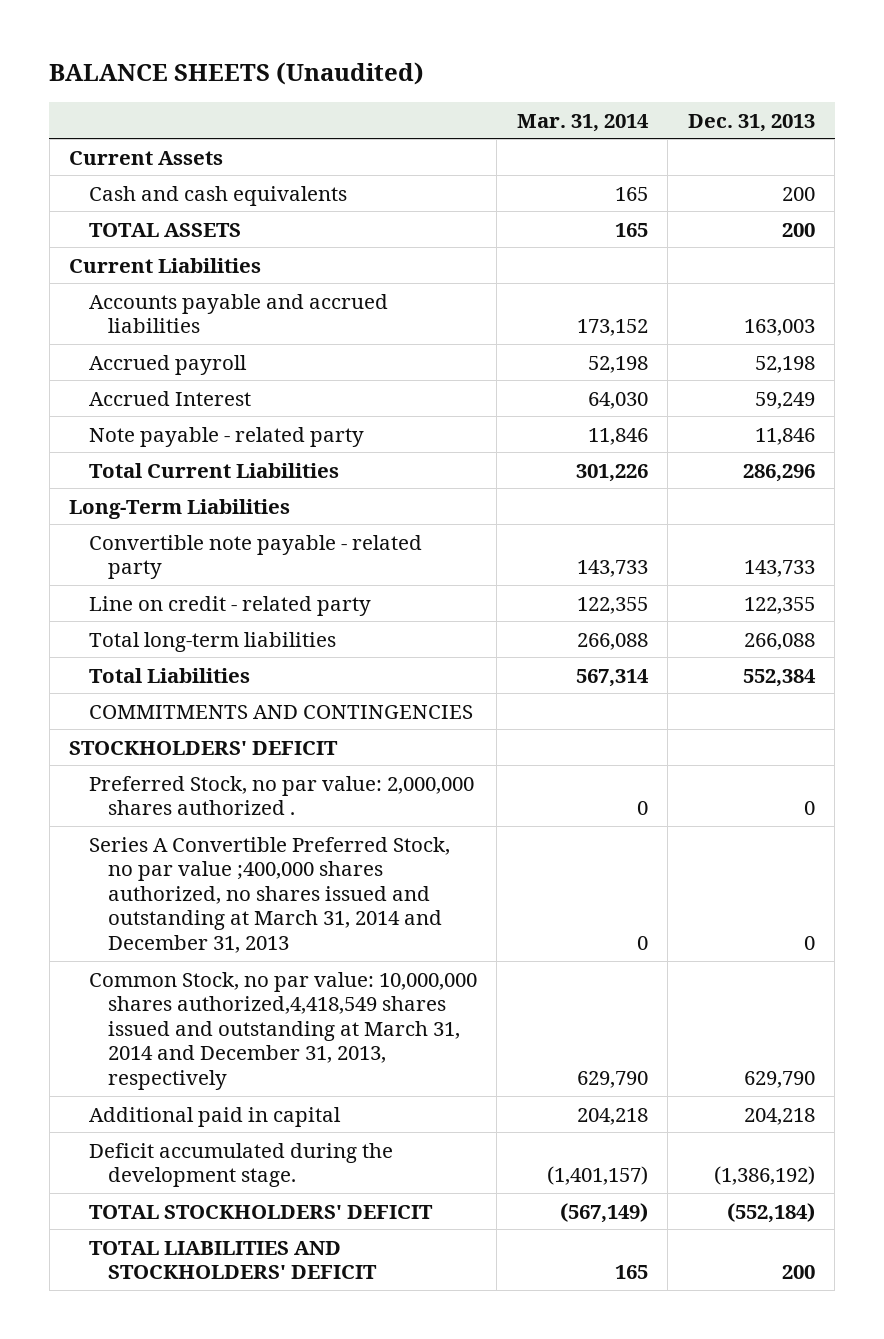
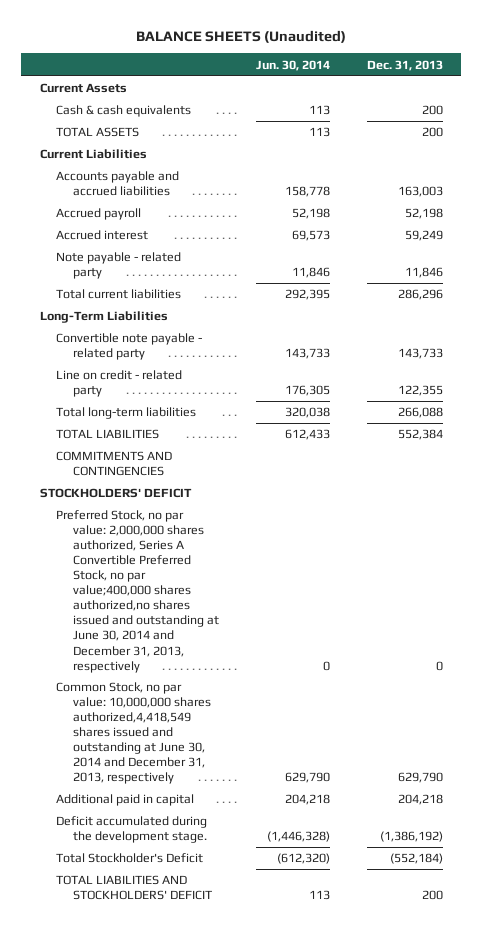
- | Mar. 31, 2014 | Dec. 31, 2013
+ | Jun. 30, 2014 | Dec. 31, 2013
- Cash and cash equivalents | 165 | 200
+ Cash & cash equivalents | 113 | 200
- Accrued Interest | 64,030 | 59,249
+ Accrued interest | 69,573 | 59,249
- Total Current Liabilities | 301,226 | 286,296
+ Total current liabilities | 292,395 | 286,296
- Total Liabilities | 567,314 | 552,384
+ TOTAL LIABILITIES | 612,433 | 552,384
- Preferred Stock, no par value: 2,000,000 shares authorized . | 0 | 0
- Series A Convertible Preferred Stock, no par value ;400,000 shares authorized, no shares issued and outstanding at March 31, 2014 and December 31, 2013 | 0 | 0
- Common Stock, no par value: 10,000,000 shares authorized,4,418,549 shares issued and outstanding at March 31, 2014 and December 31, 2013, respectively | 629,790 | 629,790
+ Preferred Stock, no par value: 2,000,000 shares authorized, Series A Convertible Preferred Stock, no par value;400,000 shares authorized,no shares issued and outstanding at June 30, 2014 and December 31, 2013, respectively | 0 | 0
+ Common Stock, no par value: 10,000,000 shares authorized,4,418,549 shares issued and outstanding at June 30, 2014 and December 31, 2013, respectively | 629,790 | 629,790
- TOTAL STOCKHOLDERS' DEFICIT | (567,149) | (552,184)
+ Total Stockholder's Deficit | (612,320) | (552,184)

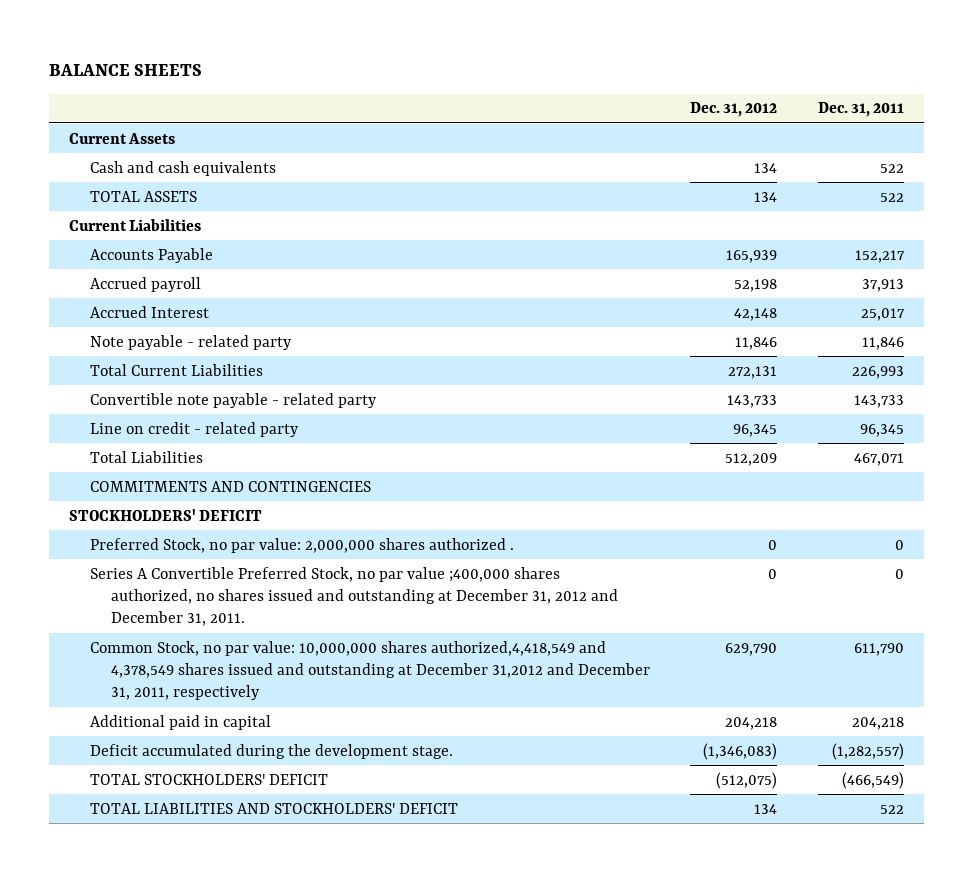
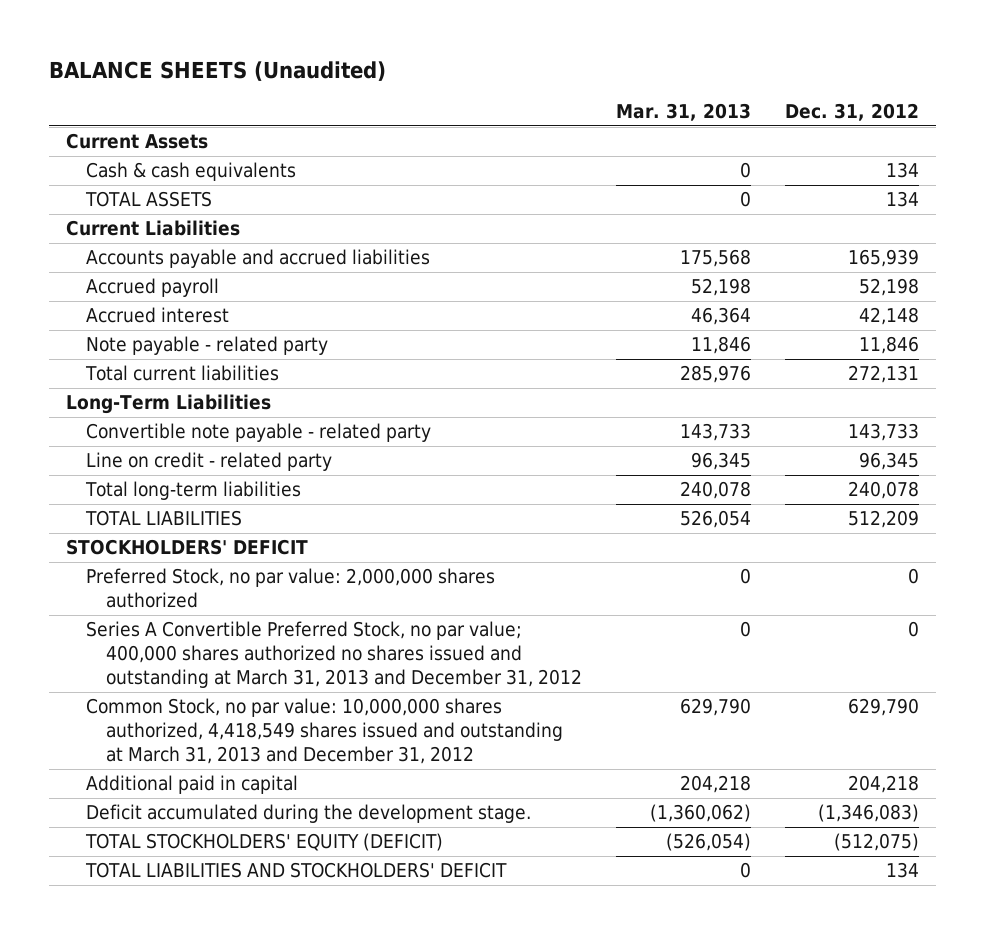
- BALANCE SHEETS
+ BALANCE SHEETS (Unaudited)
- | Dec. 31, 2012 | Dec. 31, 2011
+ | Mar. 31, 2013 | Dec. 31, 2012
- Cash and cash equivalents | 134 | 522
+ Cash & cash equivalents | 0 | 134
- Accounts Payable | 165,939 | 152,217
+ Accounts payable and accrued liabilities | 175,568 | 165,939
- Accrued Interest | 42,148 | 25,017
+ Accrued interest | 46,364 | 42,148
- Total Current Liabilities | 272,131 | 226,993
+ Total current liabilities | 285,976 | 272,131
+ Long-Term Liabilities
- Total Liabilities | 512,209 | 467,071
- COMMITMENTS AND CONTINGENCIES
+ Total long-term liabilities | 240,078 | 240,078
+ TOTAL LIABILITIES | 526,054 | 512,209
- Preferred Stock, no par value: 2,000,000 shares authorized . | 0 | 0
- Series A Convertible Preferred Stock, no par value ;400,000 shares authorized, no shares issued and outstanding at December 31, 2012 and December 31, 2011. | 0 | 0
- Common Stock, no par value: 10,000,000 shares authorized,4,418,549 and 4,378,549 shares issued and outstanding at December 31,2012 and December 31, 2011, respectively | 629,790 | 611,790
+ Preferred Stock, no par value: 2,000,000 shares authorized | 0 | 0
+ Series A Convertible Preferred Stock, no par value; 400,000 shares authorized no shares issued and outstanding at March 31, 2013 and December 31, 2012 | 0 | 0
+ Common Stock, no par value: 10,000,000 shares authorized, 4,418,549 shares issued and outstanding at March 31, 2013 and December 31, 2012 | 629,790 | 629,790
- TOTAL STOCKHOLDERS' DEFICIT | (512,075) | (466,549)
+ TOTAL STOCKHOLDERS' EQUITY (DEFICIT) | (526,054) | (512,075)

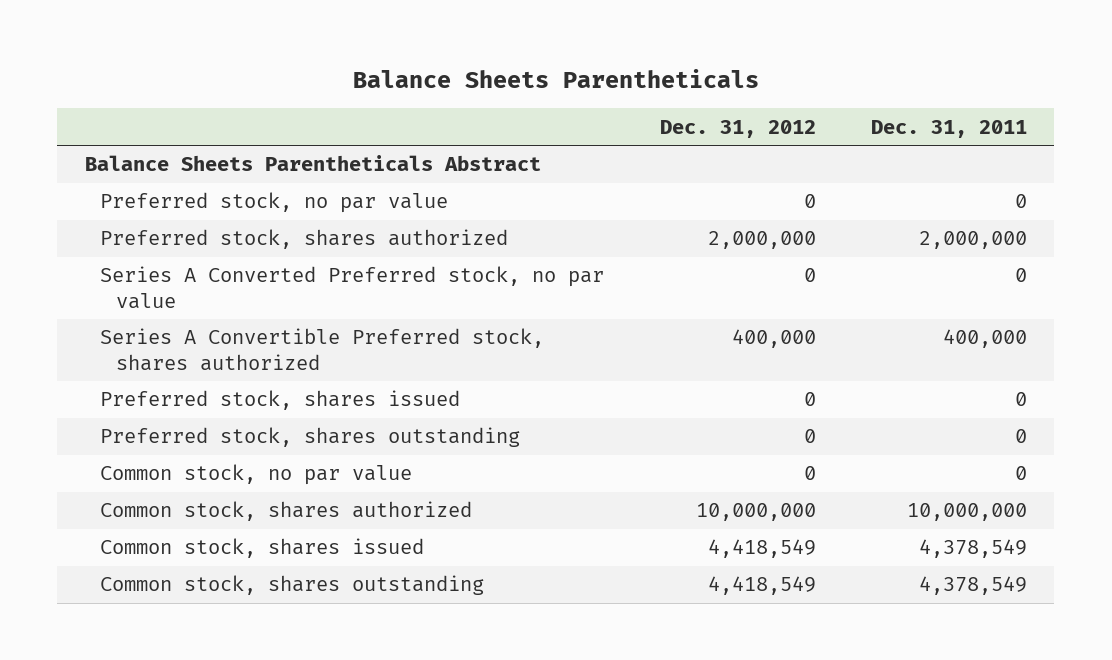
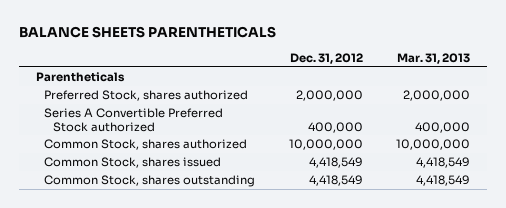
- Balance Sheets Parentheticals
+ BALANCE SHEETS PARENTHETICALS
- | Dec. 31, 2012 | Dec. 31, 2011
+ | Dec. 31, 2012 | Mar. 31, 2013
- Balance Sheets Parentheticals Abstract
- Preferred stock, no par value | 0 | 0
- Preferred stock, shares authorized | 2,000,000 | 2,000,000
- Series A Converted Preferred stock, no par value | 0 | 0
- Series A Convertible Preferred stock, shares authorized | 400,000 | 400,000
- Preferred stock, shares issued | 0 | 0
- Preferred stock, shares outstanding | 0 | 0
- Common stock, no par value | 0 | 0
- Common stock, shares authorized | 10,000,000 | 10,000,000
- Common stock, shares issued | 4,418,549 | 4,378,549
- Common stock, shares outstanding | 4,418,549 | 4,378,549
+ Parentheticals
+ Preferred Stock, shares authorized | 2,000,000 | 2,000,000
+ Series A Convertible Preferred Stock authorized | 400,000 | 400,000
+ Common Stock, shares authorized | 10,000,000 | 10,000,000
+ Common Stock, shares issued | 4,418,549 | 4,418,549
+ Common Stock, shares outstanding | 4,418,549 | 4,418,549

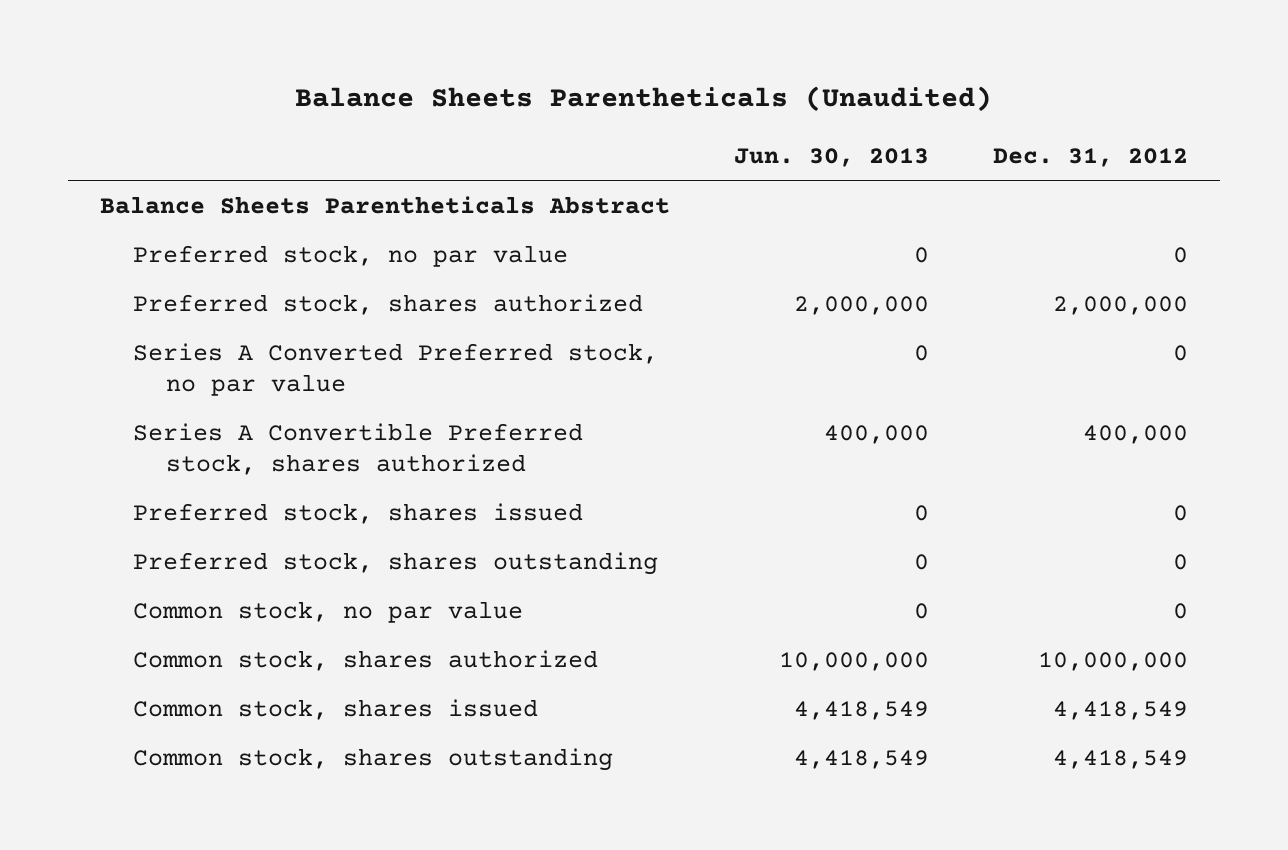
- BALANCE SHEETS PARENTHETICALS
+ Balance Sheets Parentheticals (Unaudited)
- | Dec. 31, 2012 | Mar. 31, 2013
+ | Jun. 30, 2013 | Dec. 31, 2012
- Parentheticals
- Preferred Stock, shares authorized | 2,000,000 | 2,000,000
- Series A Convertible Preferred Stock authorized | 400,000 | 400,000
- Common Stock, shares authorized | 10,000,000 | 10,000,000
- Common Stock, shares issued | 4,418,549 | 4,418,549
- Common Stock, shares outstanding | 4,418,549 | 4,418,549
+ Balance Sheets Parentheticals Abstract
+ Preferred stock, no par value | 0 | 0
+ Preferred stock, shares authorized | 2,000,000 | 2,000,000
+ Series A Converted Preferred stock, no par value | 0 | 0
+ Series A Convertible Preferred stock, shares authorized | 400,000 | 400,000
+ Preferred stock, shares issued | 0 | 0
+ Preferred stock, shares outstanding | 0 | 0
+ Common stock, no par value | 0 | 0
+ Common stock, shares authorized | 10,000,000 | 10,000,000
+ Common stock, shares issued | 4,418,549 | 4,418,549
+ Common stock, shares outstanding | 4,418,549 | 4,418,549

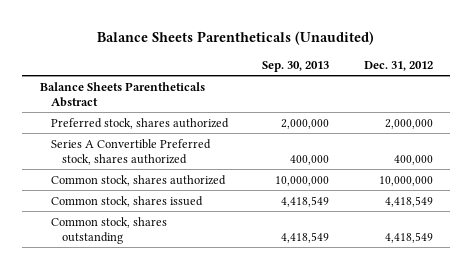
- | Jun. 30, 2013 | Dec. 31, 2012
+ | Sep. 30, 2013 | Dec. 31, 2012
- Preferred stock, no par value | 0 | 0
- Series A Converted Preferred stock, no par value | 0 | 0
- Preferred stock, shares issued | 0 | 0
- Preferred stock, shares outstanding | 0 | 0
- Common stock, no par value | 0 | 0

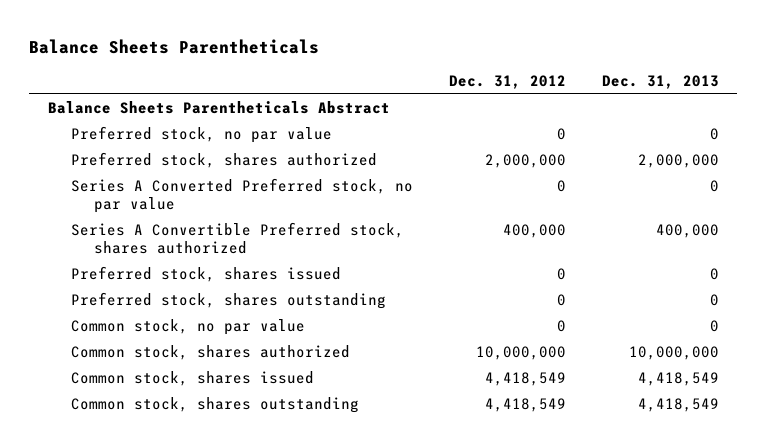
- Balance Sheets Parentheticals (Unaudited)
+ Balance Sheets Parentheticals
- | Sep. 30, 2013 | Dec. 31, 2012
+ | Dec. 31, 2012 | Dec. 31, 2013
+ Preferred stock, no par value | 0 | 0
+ Series A Converted Preferred stock, no par value | 0 | 0
+ Preferred stock, shares issued | 0 | 0
+ Preferred stock, shares outstanding | 0 | 0
+ Common stock, no par value | 0 | 0

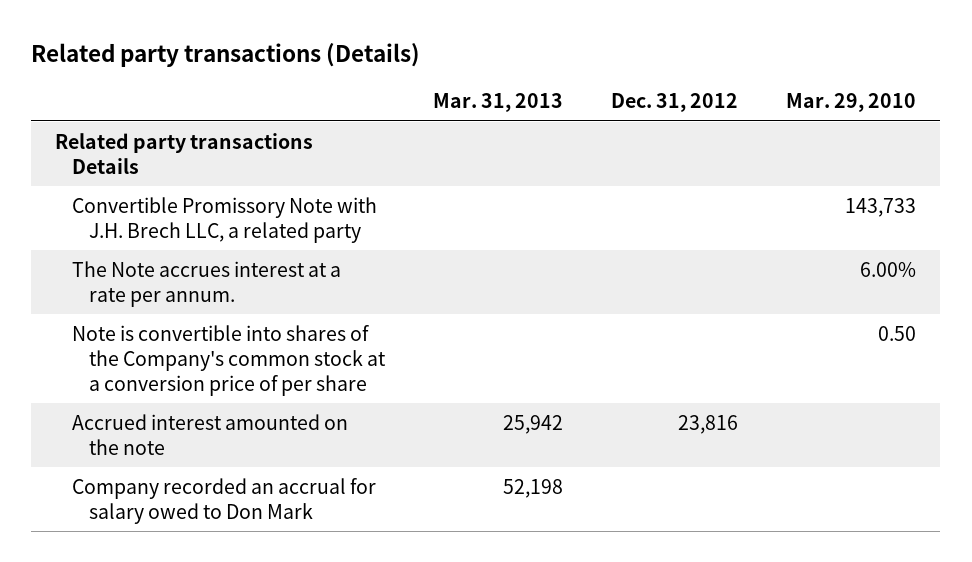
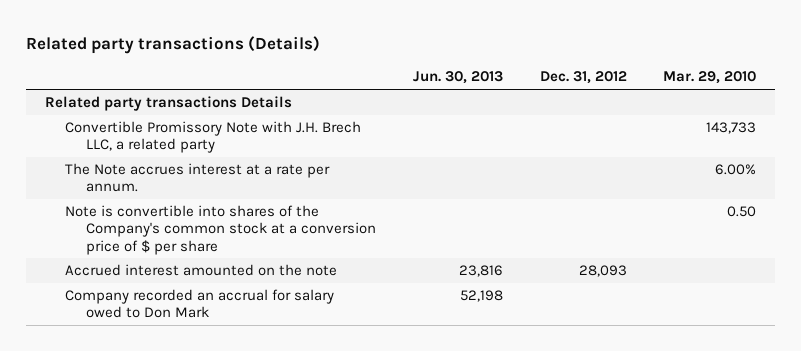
- | Mar. 31, 2013 | Dec. 31, 2012 | Mar. 29, 2010
+ | Jun. 30, 2013 | Dec. 31, 2012 | Mar. 29, 2010
- Note is convertible into shares of the Company's common stock at a conversion price of per share | | | 0.50
- Accrued interest amounted on the note | 25,942 | 23,816 |
+ Note is convertible into shares of the Company's common stock at a conversion price of $ per share | | | 0.50
+ Accrued interest amounted on the note | 23,816 | 28,093 |

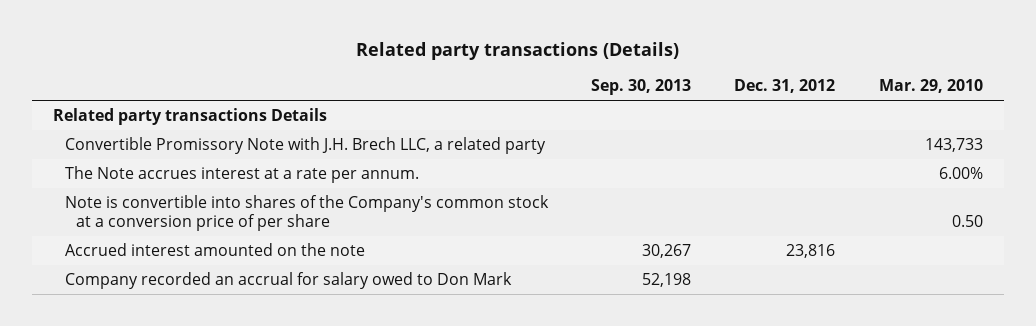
- | Jun. 30, 2013 | Dec. 31, 2012 | Mar. 29, 2010
+ | Sep. 30, 2013 | Dec. 31, 2012 | Mar. 29, 2010
- Note is convertible into shares of the Company's common stock at a conversion price of $ per share | | | 0.50
- Accrued interest amounted on the note | 23,816 | 28,093 |
+ Note is convertible into shares of the Company's common stock at a conversion price of per share | | | 0.50
+ Accrued interest amounted on the note | 30,267 | 23,816 |

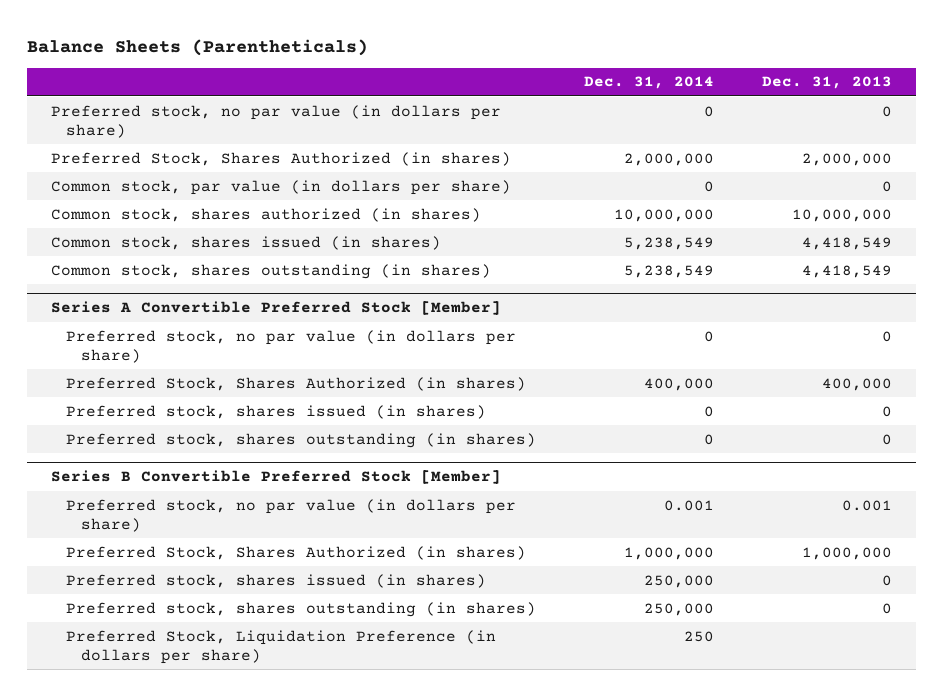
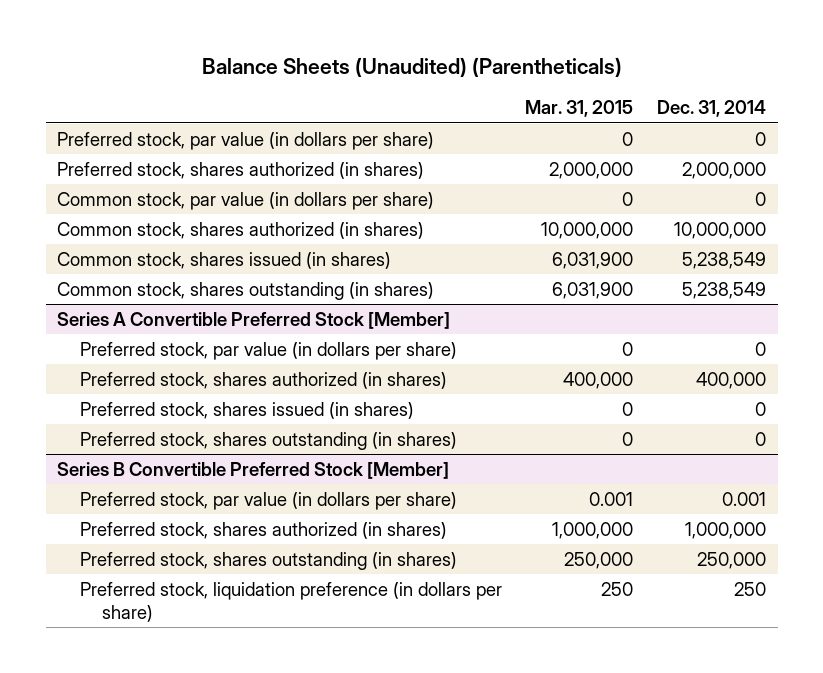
- Balance Sheets (Parentheticals)
+ Balance Sheets (Unaudited) (Parentheticals)
- | Dec. 31, 2014 | Dec. 31, 2013
+ | Mar. 31, 2015 | Dec. 31, 2014
- Preferred stock, no par value (in dollars per share) | 0 | 0
- Preferred Stock, Shares Authorized (in shares) | 2,000,000 | 2,000,000
+ Preferred stock, par value (in dollars per share) | 0 | 0
+ Preferred stock, shares authorized (in shares) | 2,000,000 | 2,000,000
@ Series A Convertible Preferred Stock [Member]
- Preferred stock, no par value (in dollars per share) | 0 | 0
- Preferred Stock, Shares Authorized (in shares) | 400,000 | 400,000
+ Preferred stock, par value (in dollars per share) | 0 | 0
+ Preferred stock, shares authorized (in shares) | 400,000 | 400,000
@ Series B Convertible Preferred Stock [Member]
- Preferred stock, no par value (in dollars per share) | 0.001 | 0.001
- Preferred Stock, Shares Authorized (in shares) | 1,000,000 | 1,000,000
- Preferred stock, shares issued (in shares) | 250,000 | 0
+ Preferred stock, par value (in dollars per share) | 0.001 | 0.001
+ Preferred stock, shares authorized (in shares) | 1,000,000 | 1,000,000
- Preferred Stock, Liquidation Preference (in dollars per share) | 250 |
+ Preferred stock, liquidation preference (in dollars per share) | 250 | 250

